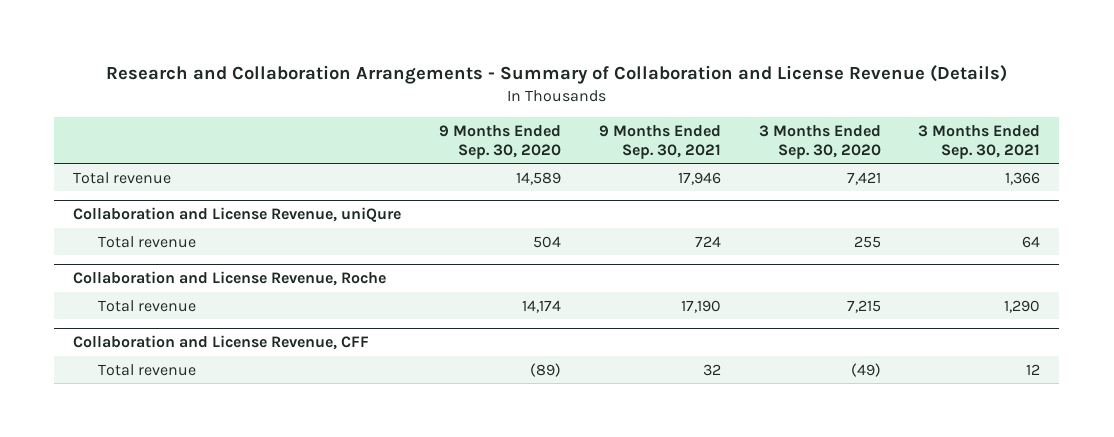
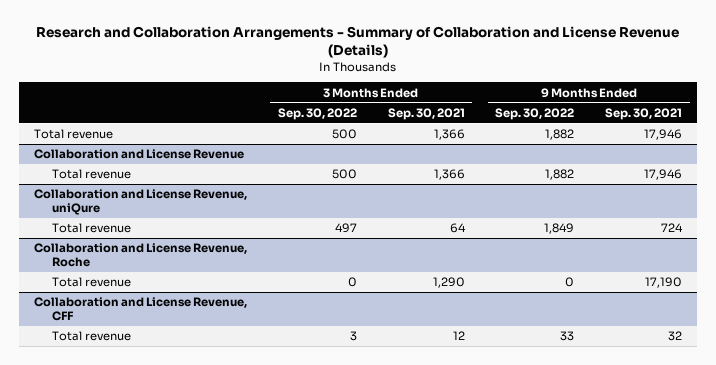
- | 9 Months Ended Sep. 30, 2020 | 9 Months Ended Sep. 30, 2021 | 3 Months Ended Sep. 30, 2020 | 3 Months Ended Sep. 30, 2021
+ | 3 Months Ended Sep. 30, 2022 | 3 Months Ended Sep. 30, 2021 | 9 Months Ended Sep. 30, 2022 | 9 Months Ended Sep. 30, 2021
+ Collaboration and License Revenue
+ Total revenue | 500 | 1,366 | 1,882 | 17,946

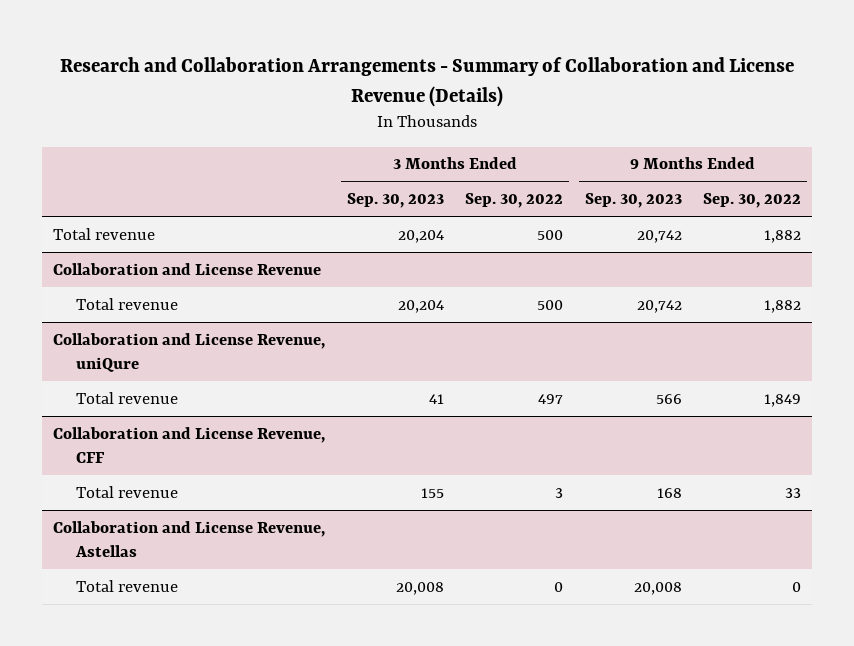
- | 3 Months Ended Sep. 30, 2022 | 3 Months Ended Sep. 30, 2021 | 9 Months Ended Sep. 30, 2022 | 9 Months Ended Sep. 30, 2021
+ | 3 Months Ended Sep. 30, 2023 | 3 Months Ended Sep. 30, 2022 | 9 Months Ended Sep. 30, 2023 | 9 Months Ended Sep. 30, 2022
- Collaboration and License Revenue, Roche
- Total revenue | 0 | 1,290 | 0 | 17,190
+ Collaboration and License Revenue, Astellas
+ Total revenue | 20,008 | 0 | 20,008 | 0

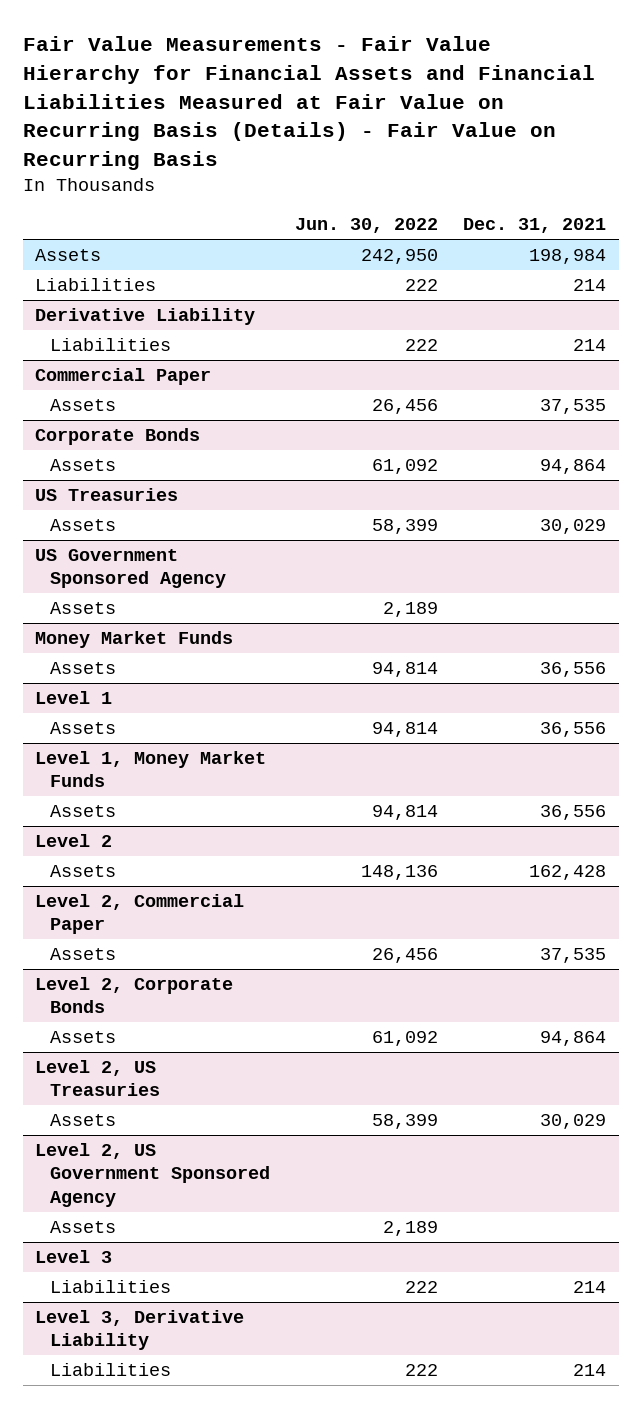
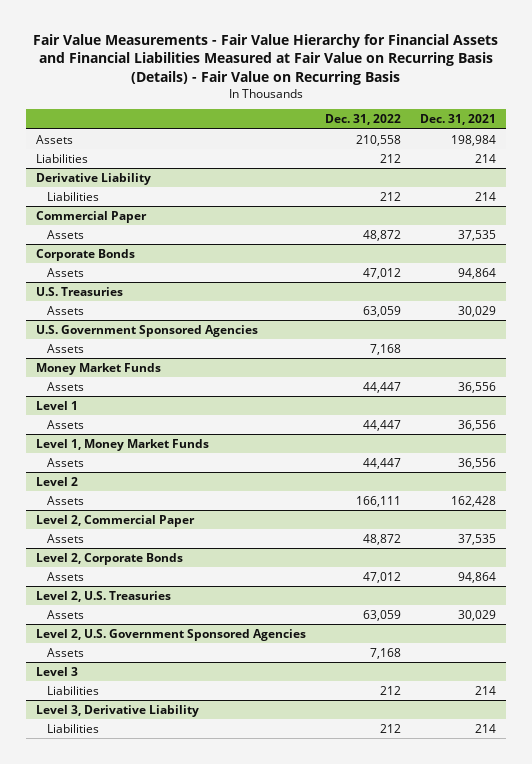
- | Jun. 30, 2022 | Dec. 31, 2021
+ | Dec. 31, 2022 | Dec. 31, 2021
- US Treasuries
+ U.S. Treasuries
- US Government Sponsored Agency
+ U.S. Government Sponsored Agencies
- Level 2, US Treasuries
+ Level 2, U.S. Treasuries
- Level 2, US Government Sponsored Agency
+ Level 2, U.S. Government Sponsored Agencies

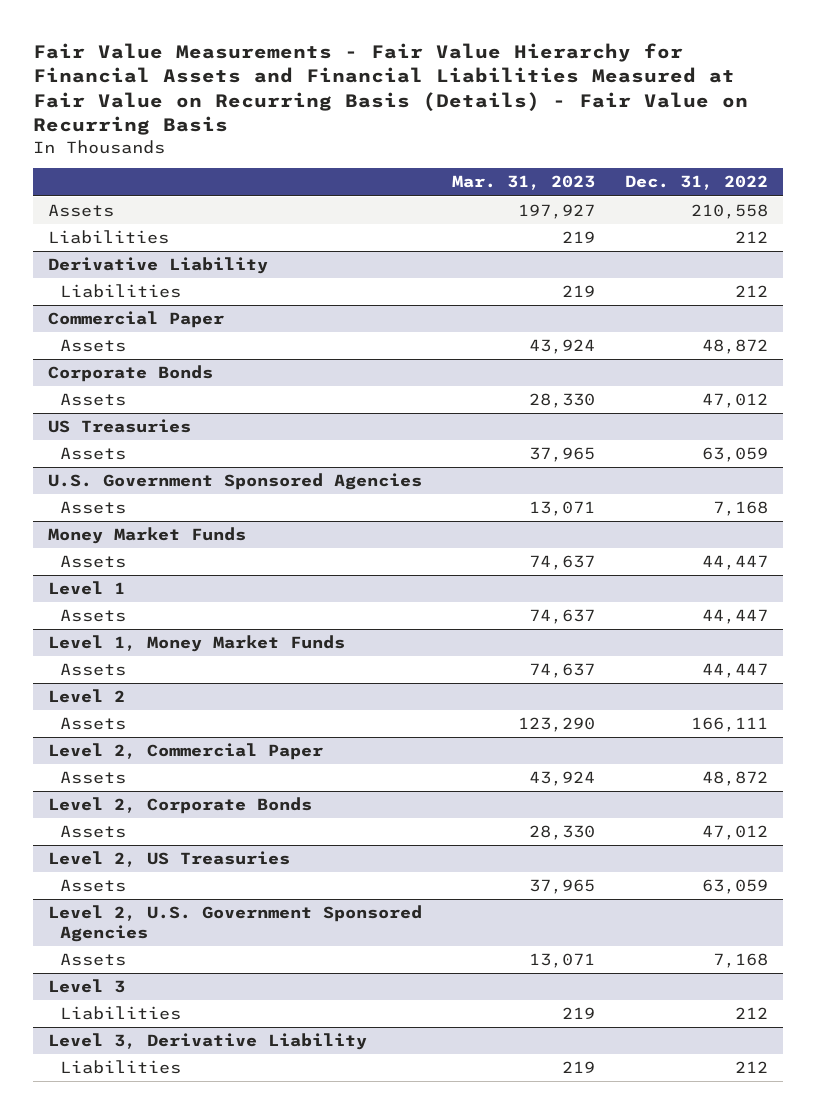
- | Dec. 31, 2022 | Dec. 31, 2021
+ | Mar. 31, 2023 | Dec. 31, 2022
- U.S. Treasuries
+ US Treasuries
- Level 2, U.S. Treasuries
+ Level 2, US Treasuries

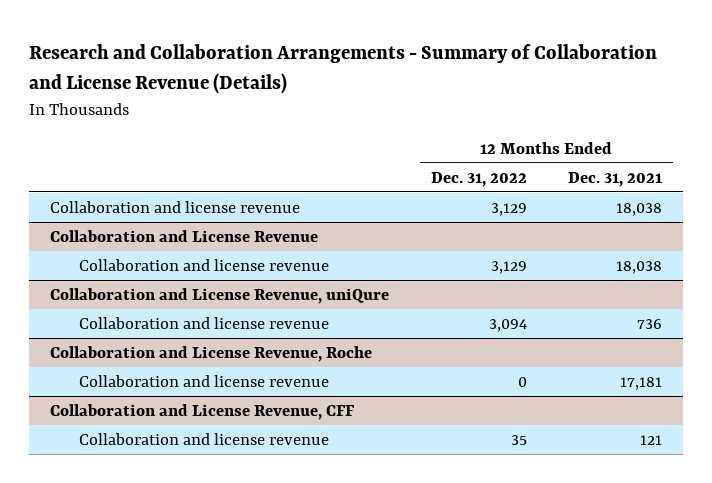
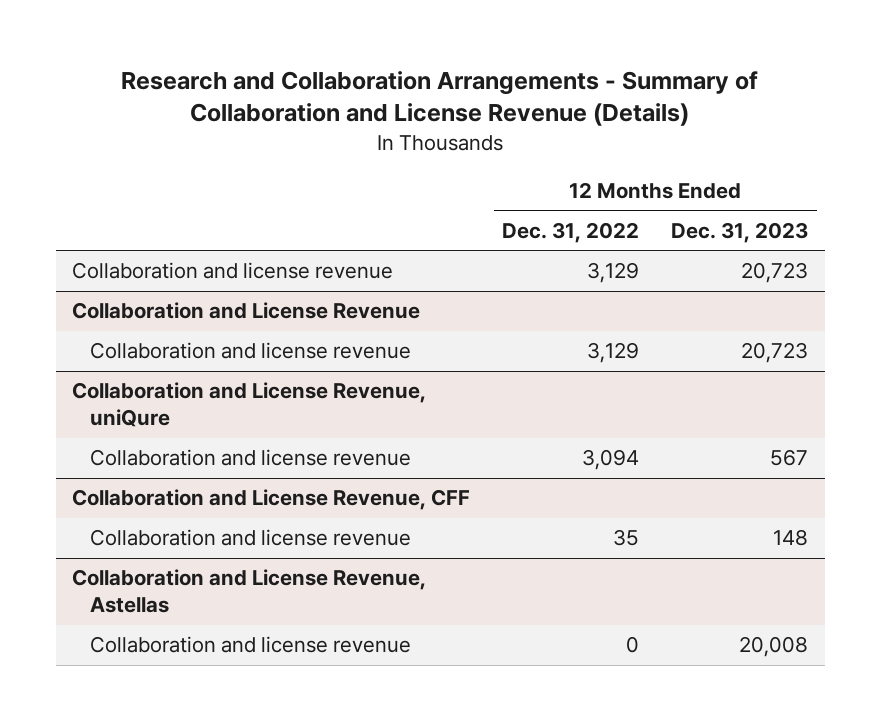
- | 12 Months Ended Dec. 31, 2022 | 12 Months Ended Dec. 31, 2021
+ | 12 Months Ended Dec. 31, 2022 | 12 Months Ended Dec. 31, 2023
- Collaboration and License Revenue, Roche
- Collaboration and license revenue | 0 | 17,181
+ Collaboration and License Revenue, Astellas
+ Collaboration and license revenue | 0 | 20,008

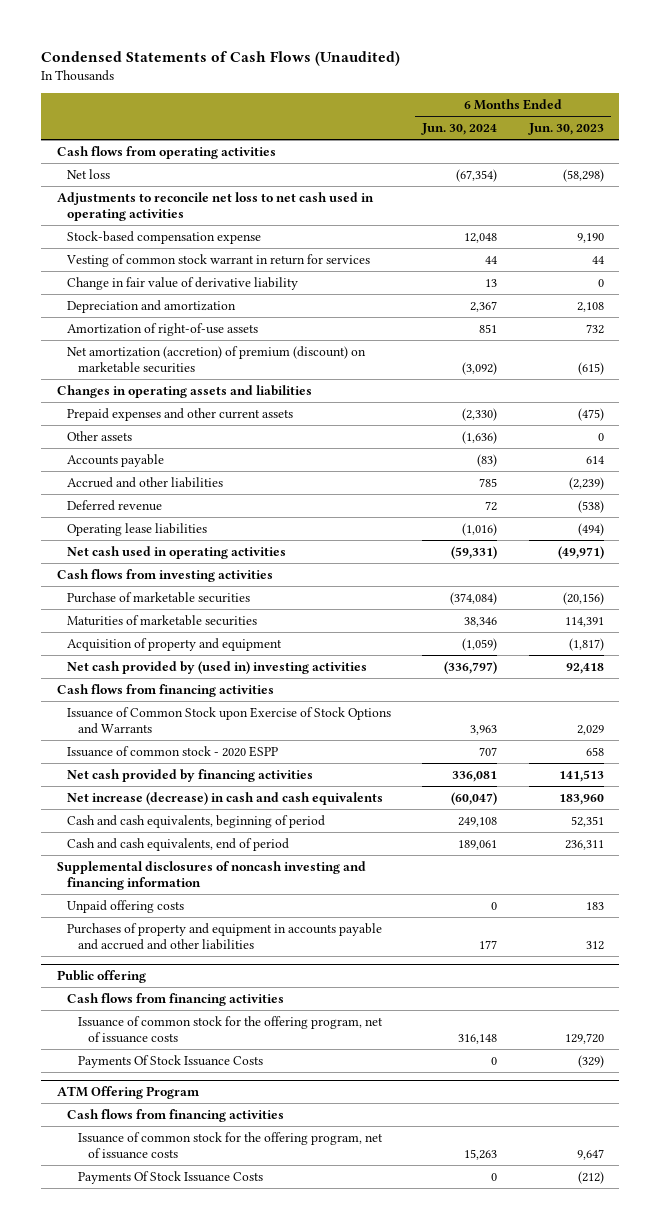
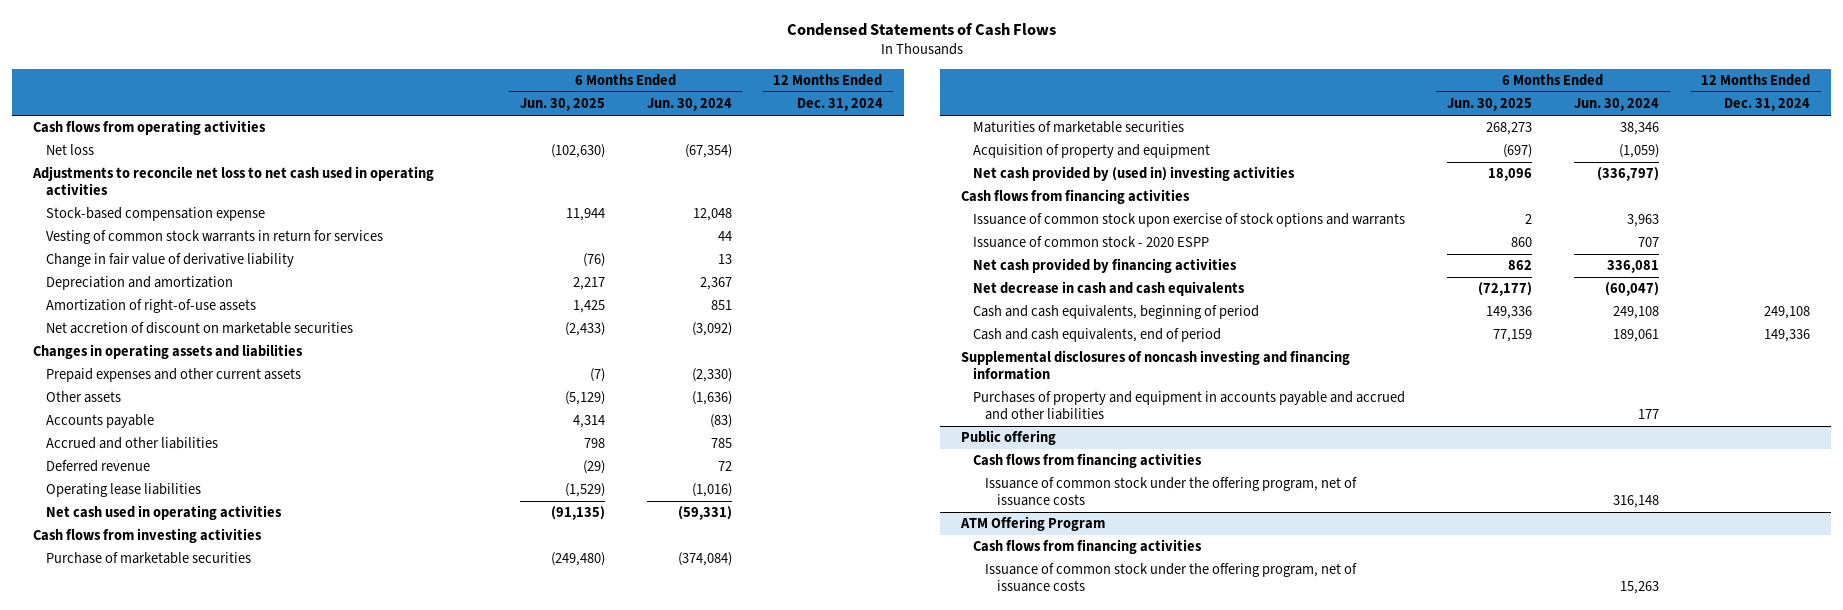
- Condensed Statements of Cash Flows (Unaudited)
+ Condensed Statements of Cash Flows
- | 6 Months Ended Jun. 30, 2024 | 6 Months Ended Jun. 30, 2023
+ | 6 Months Ended Jun. 30, 2025 | 6 Months Ended Jun. 30, 2024 | 12 Months Ended Dec. 31, 2024
- Vesting of common stock warrant in return for services | 44 | 44
+ Vesting of common stock warrants in return for services | | 44 |
- Net amortization (accretion) of premium (discount) on marketable securities | (3,092) | (615)
+ Net accretion of discount on marketable securities | (2,433) | (3,092) |
- Issuance of Common Stock upon Exercise of Stock Options and Warrants | 3,963 | 2,029
+ Issuance of common stock upon exercise of stock options and warrants | 2 | 3,963 |
- Net increase (decrease) in cash and cash equivalents | (60,047) | 183,960
+ Net decrease in cash and cash equivalents | (72,177) | (60,047) |
- Unpaid offering costs | 0 | 183
@ Public offering
- Issuance of common stock for the offering program, net of issuance costs | 316,148 | 129,720
- Payments Of Stock Issuance Costs | 0 | (329)
+ Issuance of common stock under the offering program, net of issuance costs | | 316,148 |
@ ATM Offering Program
- Issuance of common stock for the offering program, net of issuance costs | 15,263 | 9,647
- Payments Of Stock Issuance Costs | 0 | (212)
+ Issuance of common stock under the offering program, net of issuance costs | | 15,263 |

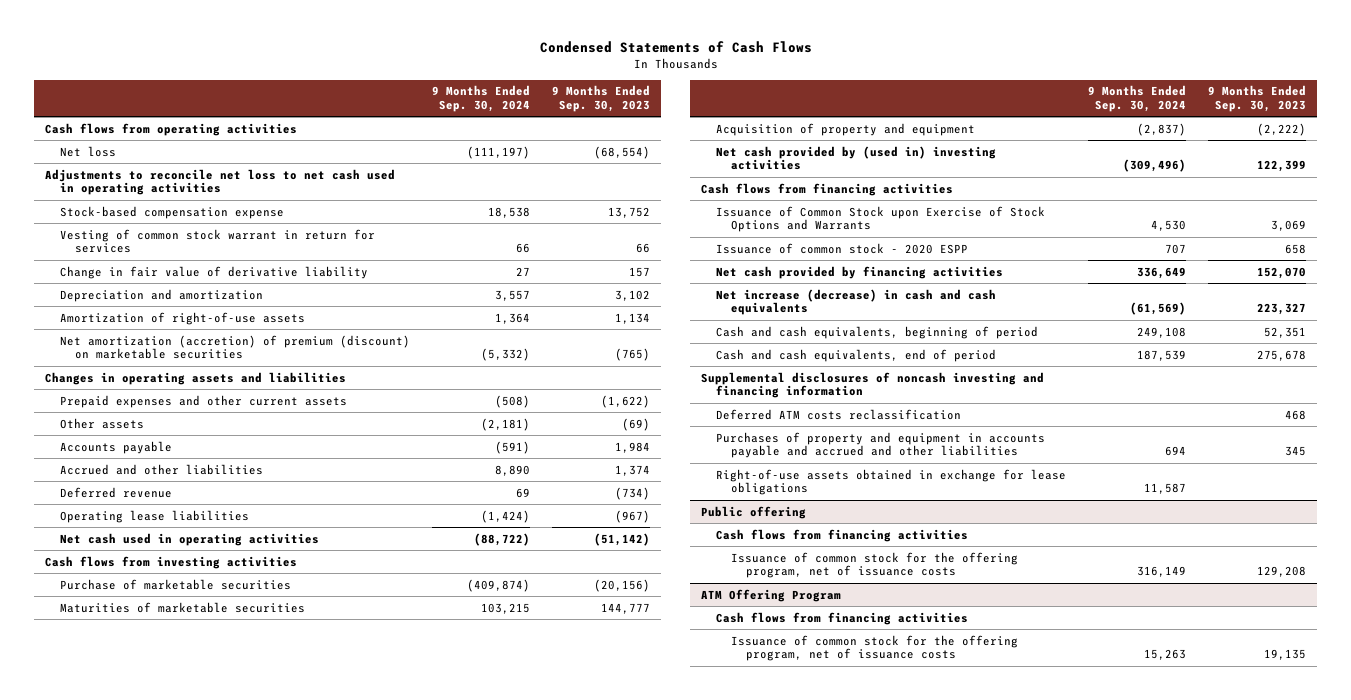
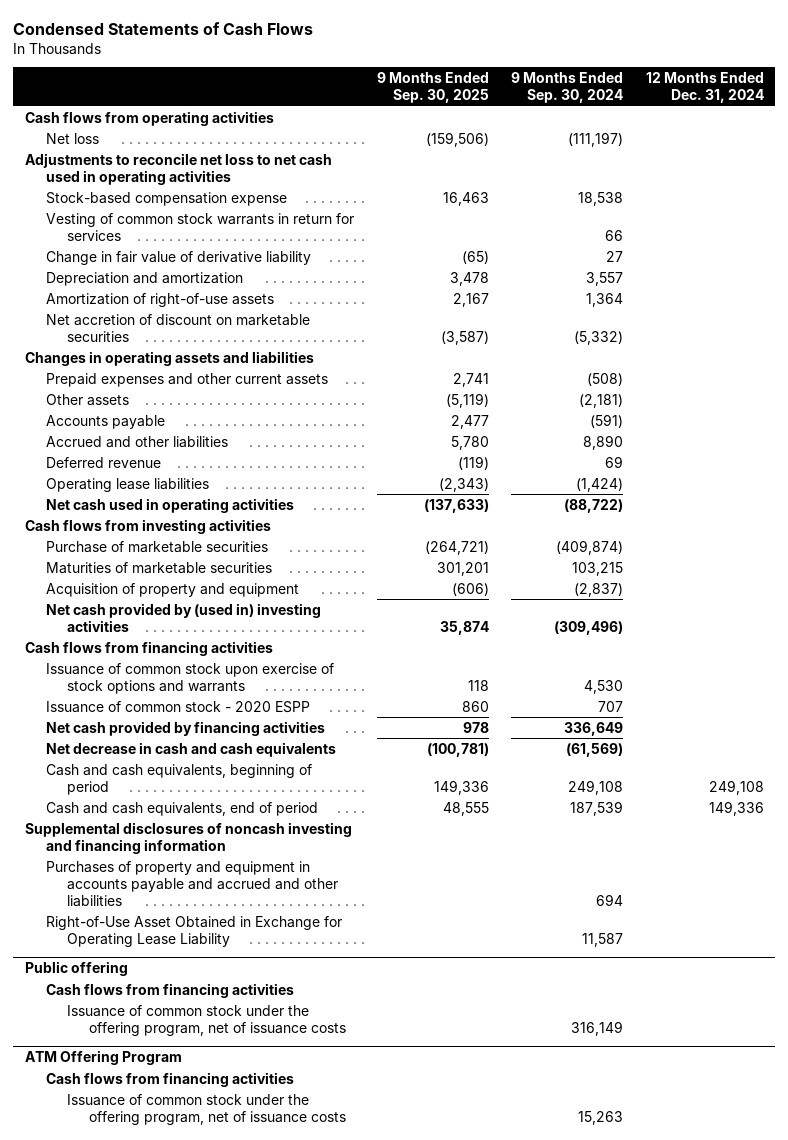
- | 9 Months Ended Sep. 30, 2024 | 9 Months Ended Sep. 30, 2023
+ | 9 Months Ended Sep. 30, 2025 | 9 Months Ended Sep. 30, 2024 | 12 Months Ended Dec. 31, 2024
- Vesting of common stock warrant in return for services | 66 | 66
+ Vesting of common stock warrants in return for services | | 66 |
- Net amortization (accretion) of premium (discount) on marketable securities | (5,332) | (765)
+ Net accretion of discount on marketable securities | (3,587) | (5,332) |
- Issuance of Common Stock upon Exercise of Stock Options and Warrants | 4,530 | 3,069
+ Issuance of common stock upon exercise of stock options and warrants | 118 | 4,530 |
- Net increase (decrease) in cash and cash equivalents | (61,569) | 223,327
+ Net decrease in cash and cash equivalents | (100,781) | (61,569) |
- Deferred ATM costs reclassification | | 468
- Right-of-use assets obtained in exchange for lease obligations | 11,587 |
+ Right-of-Use Asset Obtained in Exchange for Operating Lease Liability | | 11,587 |
@ Public offering
- Issuance of common stock for the offering program, net of issuance costs | 316,149 | 129,208
+ Issuance of common stock under the offering program, net of issuance costs | | 316,149 |
@ ATM Offering Program
- Issuance of common stock for the offering program, net of issuance costs | 15,263 | 19,135
+ Issuance of common stock under the offering program, net of issuance costs | | 15,263 |

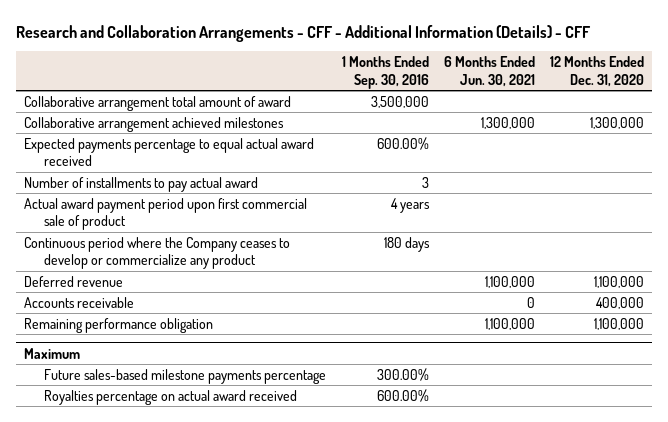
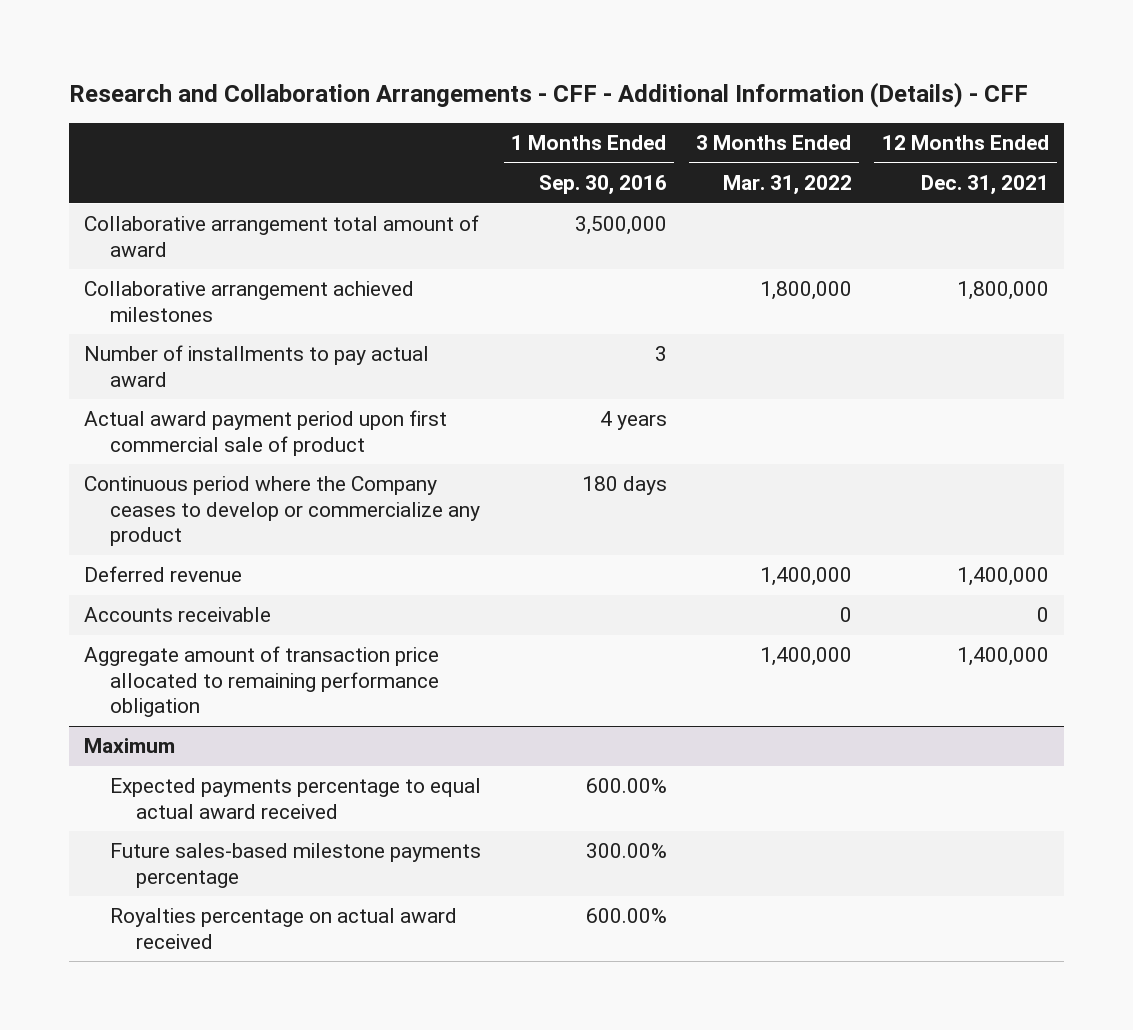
- | 1 Months Ended Sep. 30, 2016 | 6 Months Ended Jun. 30, 2021 | 12 Months Ended Dec. 31, 2020
+ | 1 Months Ended Sep. 30, 2016 | 3 Months Ended Mar. 31, 2022 | 12 Months Ended Dec. 31, 2021
- Expected payments percentage to equal actual award received | 600.00% | |
- Remaining performance obligation | | 1,100,000 | 1,100,000
+ Aggregate amount of transaction price allocated to remaining performance obligation | | 1,400,000 | 1,400,000
@ Maximum
+ Expected payments percentage to equal actual award received | 600.00% | |

